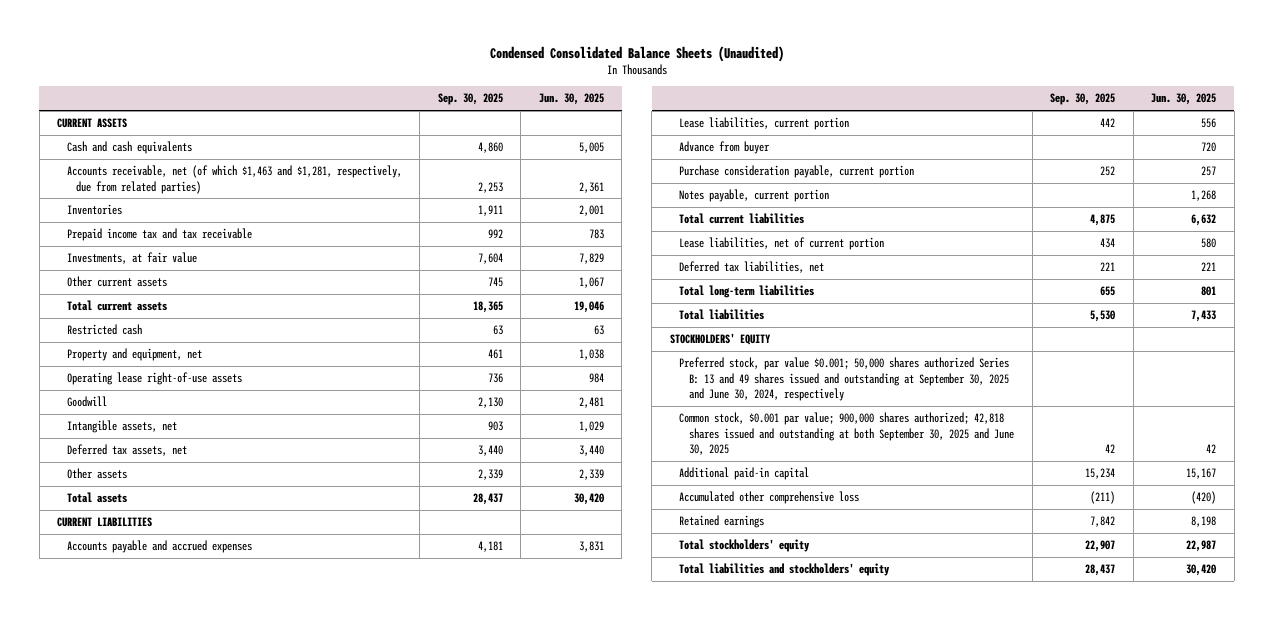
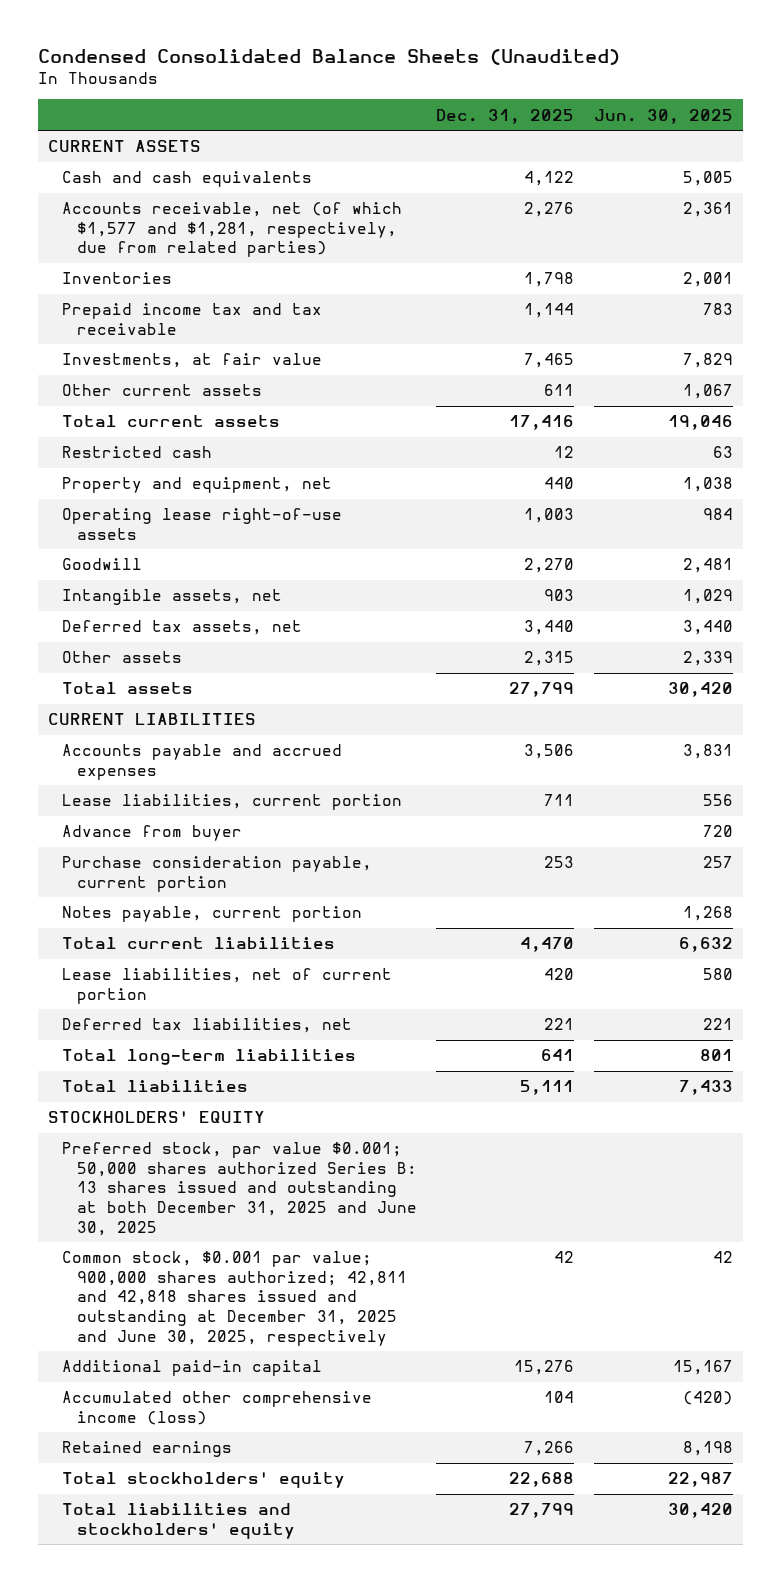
- | Sep. 30, 2025 | Jun. 30, 2025
+ | Dec. 31, 2025 | Jun. 30, 2025
- Accounts receivable, net (of which $1,463 and $1,281, respectively, due from related parties) | 2,253 | 2,361
+ Accounts receivable, net (of which $1,577 and $1,281, respectively, due from related parties) | 2,276 | 2,361
- Preferred stock, par value $0.001; 50,000 shares authorized Series B: 13 and 49 shares issued and outstanding at September 30, 2025 and June 30, 2024, respectively
- Common stock, $0.001 par value; 900,000 shares authorized; 42,818 shares issued and outstanding at both September 30, 2025 and June 30, 2025 | 42 | 42
+ Preferred stock, par value $0.001; 50,000 shares authorized Series B: 13 shares issued and outstanding at both December 31, 2025 and June 30, 2025
+ Common stock, $0.001 par value; 900,000 shares authorized; 42,811 and 42,818 shares issued and outstanding at December 31, 2025 and June 30, 2025, respectively | 42 | 42
- Accumulated other comprehensive loss | (211) | (420)
+ Accumulated other comprehensive income (loss) | 104 | (420)

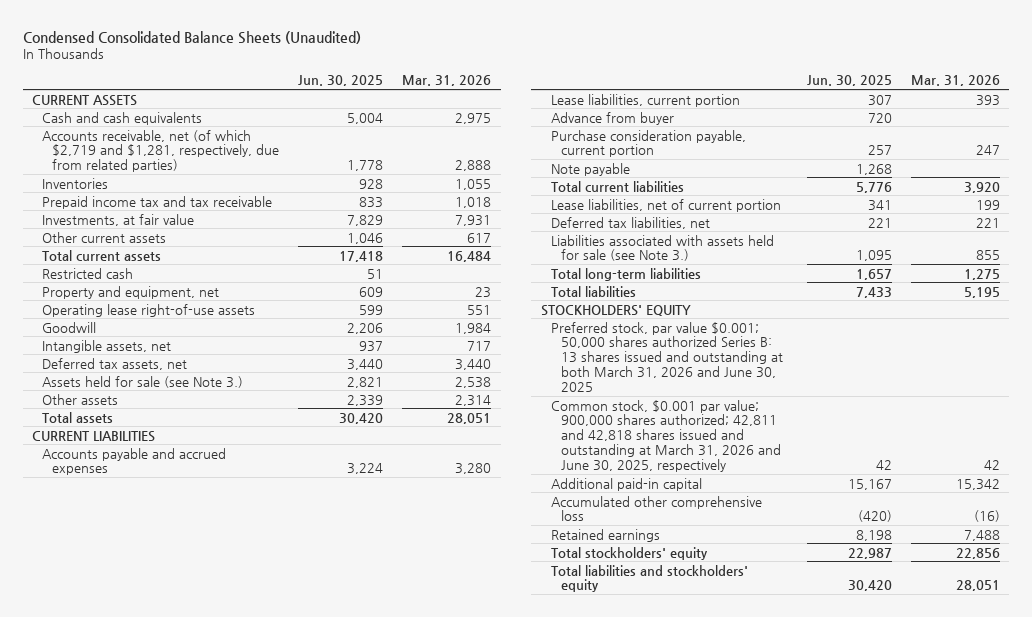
- | Dec. 31, 2025 | Jun. 30, 2025
+ | Jun. 30, 2025 | Mar. 31, 2026
- Cash and cash equivalents | 4,122 | 5,005
- Accounts receivable, net (of which $1,577 and $1,281, respectively, due from related parties) | 2,276 | 2,361
- Inventories | 1,798 | 2,001
- Prepaid income tax and tax receivable | 1,144 | 783
+ Cash and cash equivalents | 5,004 | 2,975
+ Accounts receivable, net (of which $2,719 and $1,281, respectively, due from related parties) | 1,778 | 2,888
+ Inventories | 928 | 1,055
+ Prepaid income tax and tax receivable | 833 | 1,018
- Other current assets | 611 | 1,067
- Total current assets | 17,416 | 19,046
- Restricted cash | 12 | 63
- Property and equipment, net | 440 | 1,038
- Operating lease right-of-use assets | 1,003 | 984
- Goodwill | 2,270 | 2,481
- Intangible assets, net | 903 | 1,029
+ Other current assets | 1,046 | 617
+ Total current assets | 17,418 | 16,484
+ Restricted cash | 51 |
+ Property and equipment, net | 609 | 23
+ Operating lease right-of-use assets | 599 | 551
+ Goodwill | 2,206 | 1,984
+ Intangible assets, net | 937 | 717
+ Assets held for sale (see Note 3.) | 2,821 | 2,538
- Accounts payable and accrued expenses | 3,506 | 3,831
- Lease liabilities, current portion | 711 | 556
+ Accounts payable and accrued expenses | 3,224 | 3,280
+ Lease liabilities, current portion | 307 | 393
- Notes payable, current portion | | 1,268
- Total current liabilities | 4,470 | 6,632
- Lease liabilities, net of current portion | 420 | 580
+ Note payable | 1,268 |
+ Total current liabilities | 5,776 | 3,920
+ Lease liabilities, net of current portion | 341 | 199
- Total long-term liabilities | 641 | 801
+ Liabilities associated with assets held for sale (see Note 3.) | 1,095 | 855
+ Total long-term liabilities | 1,657 | 1,275
- Preferred stock, par value $0.001; 50,000 shares authorized Series B: 13 shares issued and outstanding at both December 31, 2025 and June 30, 2025
- Common stock, $0.001 par value; 900,000 shares authorized; 42,811 and 42,818 shares issued and outstanding at December 31, 2025 and June 30, 2025, respectively | 42 | 42
+ Preferred stock, par value $0.001; 50,000 shares authorized Series B: 13 shares issued and outstanding at both March 31, 2026 and June 30, 2025
+ Common stock, $0.001 par value; 900,000 shares authorized; 42,811 and 42,818 shares issued and outstanding at March 31, 2026 and June 30, 2025, respectively | 42 | 42
- Accumulated other comprehensive income (loss) | 104 | (420)
+ Accumulated other comprehensive loss | (420) | (16)

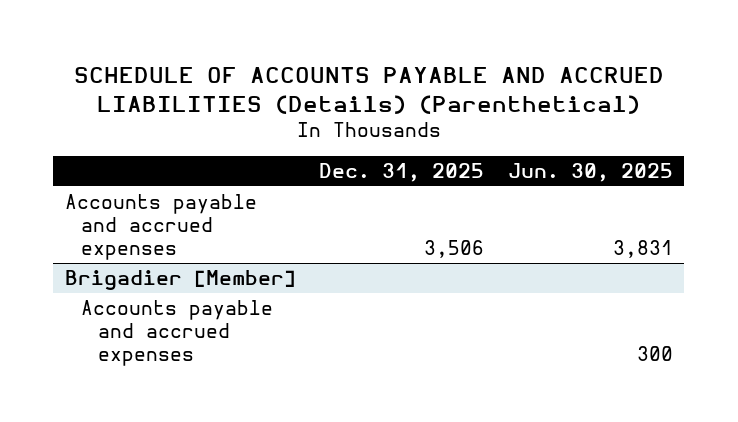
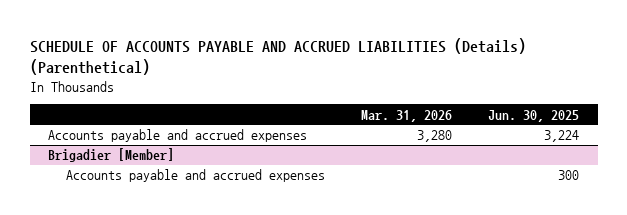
- | Dec. 31, 2025 | Jun. 30, 2025
+ | Mar. 31, 2026 | Jun. 30, 2025
- Accounts payable and accrued expenses | 3,506 | 3,831
+ Accounts payable and accrued expenses | 3,280 | 3,224

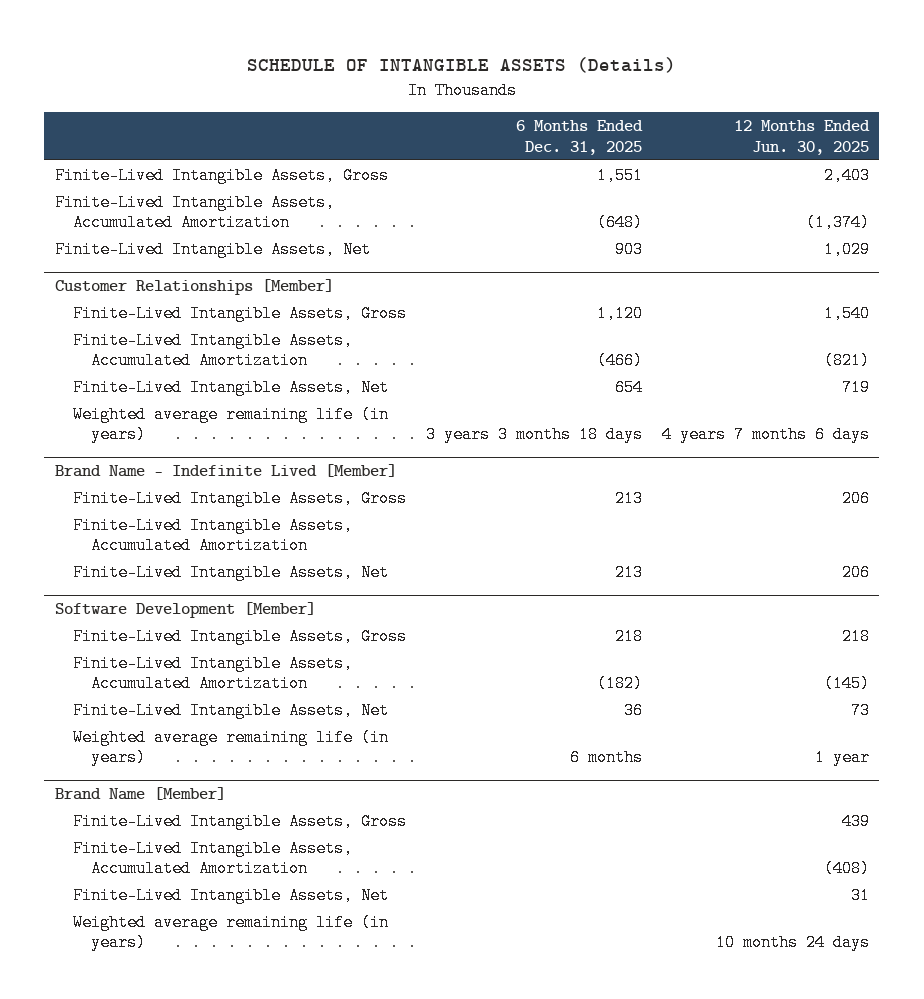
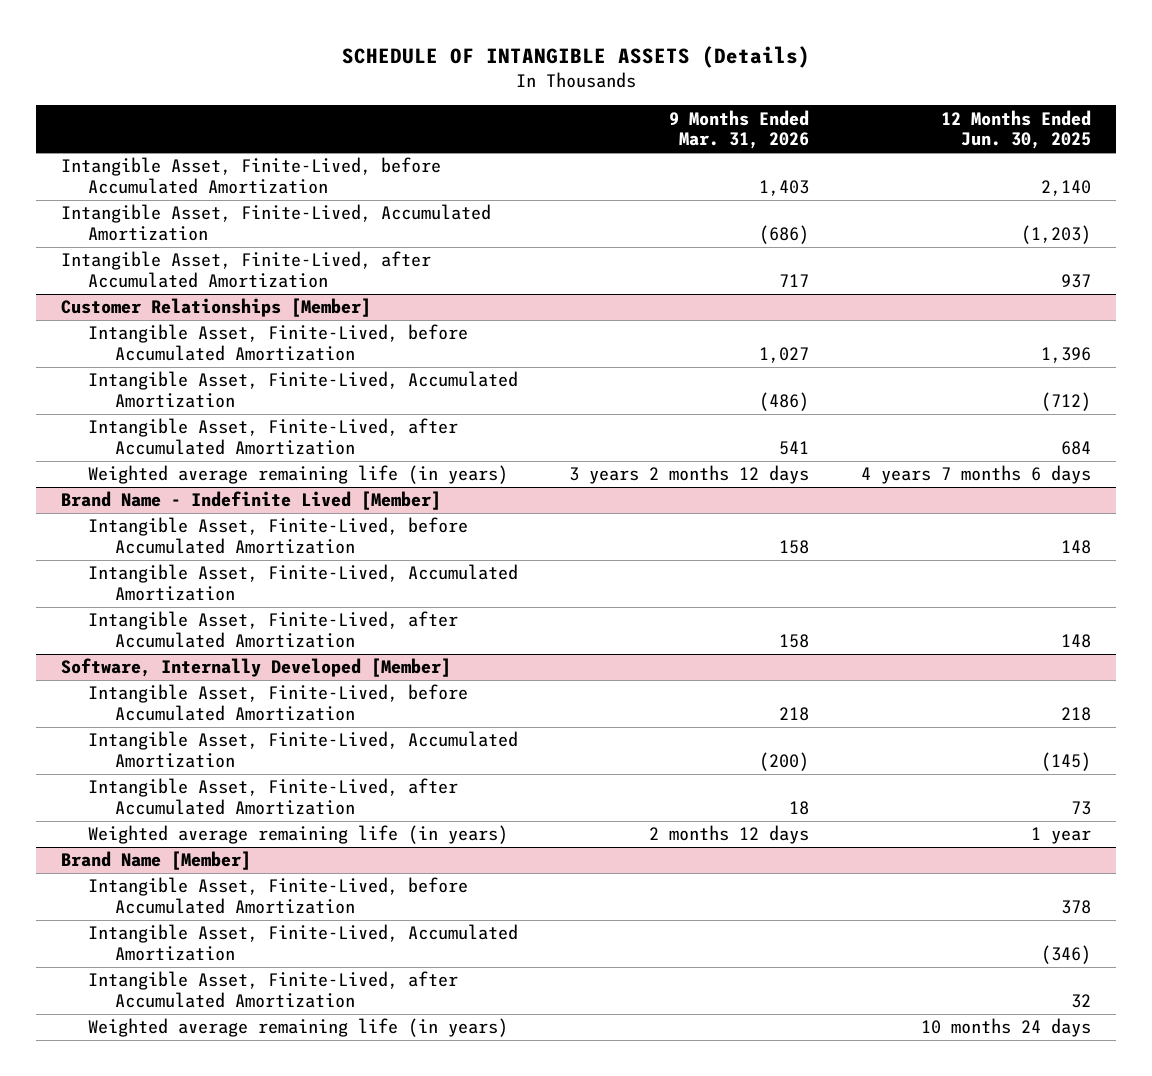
- | 6 Months Ended Dec. 31, 2025 | 12 Months Ended Jun. 30, 2025
+ | 9 Months Ended Mar. 31, 2026 | 12 Months Ended Jun. 30, 2025
- Finite-Lived Intangible Assets, Gross | 1,551 | 2,403
- Finite-Lived Intangible Assets, Accumulated Amortization | (648) | (1,374)
- Finite-Lived Intangible Assets, Net | 903 | 1,029
+ Intangible Asset, Finite-Lived, before Accumulated Amortization | 1,403 | 2,140
+ Intangible Asset, Finite-Lived, Accumulated Amortization | (686) | (1,203)
+ Intangible Asset, Finite-Lived, after Accumulated Amortization | 717 | 937
@ Customer Relationships [Member]
- Finite-Lived Intangible Assets, Gross | 1,120 | 1,540
- Finite-Lived Intangible Assets, Accumulated Amortization | (466) | (821)
- Finite-Lived Intangible Assets, Net | 654 | 719
+ Intangible Asset, Finite-Lived, before Accumulated Amortization | 1,027 | 1,396
+ Intangible Asset, Finite-Lived, Accumulated Amortization | (486) | (712)
+ Intangible Asset, Finite-Lived, after Accumulated Amortization | 541 | 684
@ Brand Name - Indefinite Lived [Member]
- Finite-Lived Intangible Assets, Gross | 213 | 206
- Finite-Lived Intangible Assets, Accumulated Amortization
- Finite-Lived Intangible Assets, Net | 213 | 206
- Software Development [Member]
- Finite-Lived Intangible Assets, Gross | 218 | 218
- Finite-Lived Intangible Assets, Accumulated Amortization | (182) | (145)
- Finite-Lived Intangible Assets, Net | 36 | 73
@ Brand Name - Indefinite Lived [Member]
+ Intangible Asset, Finite-Lived, before Accumulated Amortization | 158 | 148
+ Intangible Asset, Finite-Lived, Accumulated Amortization
+ Intangible Asset, Finite-Lived, after Accumulated Amortization | 158 | 148
+ Software, Internally Developed [Member]
+ Intangible Asset, Finite-Lived, before Accumulated Amortization | 218 | 218
+ Intangible Asset, Finite-Lived, Accumulated Amortization | (200) | (145)
+ Intangible Asset, Finite-Lived, after Accumulated Amortization | 18 | 73
@ Brand Name [Member]
- Finite-Lived Intangible Assets, Gross | | 439
- Finite-Lived Intangible Assets, Accumulated Amortization | | (408)
- Finite-Lived Intangible Assets, Net | | 31
+ Intangible Asset, Finite-Lived, before Accumulated Amortization | | 378
+ Intangible Asset, Finite-Lived, Accumulated Amortization | | (346)
+ Intangible Asset, Finite-Lived, after Accumulated Amortization | | 32

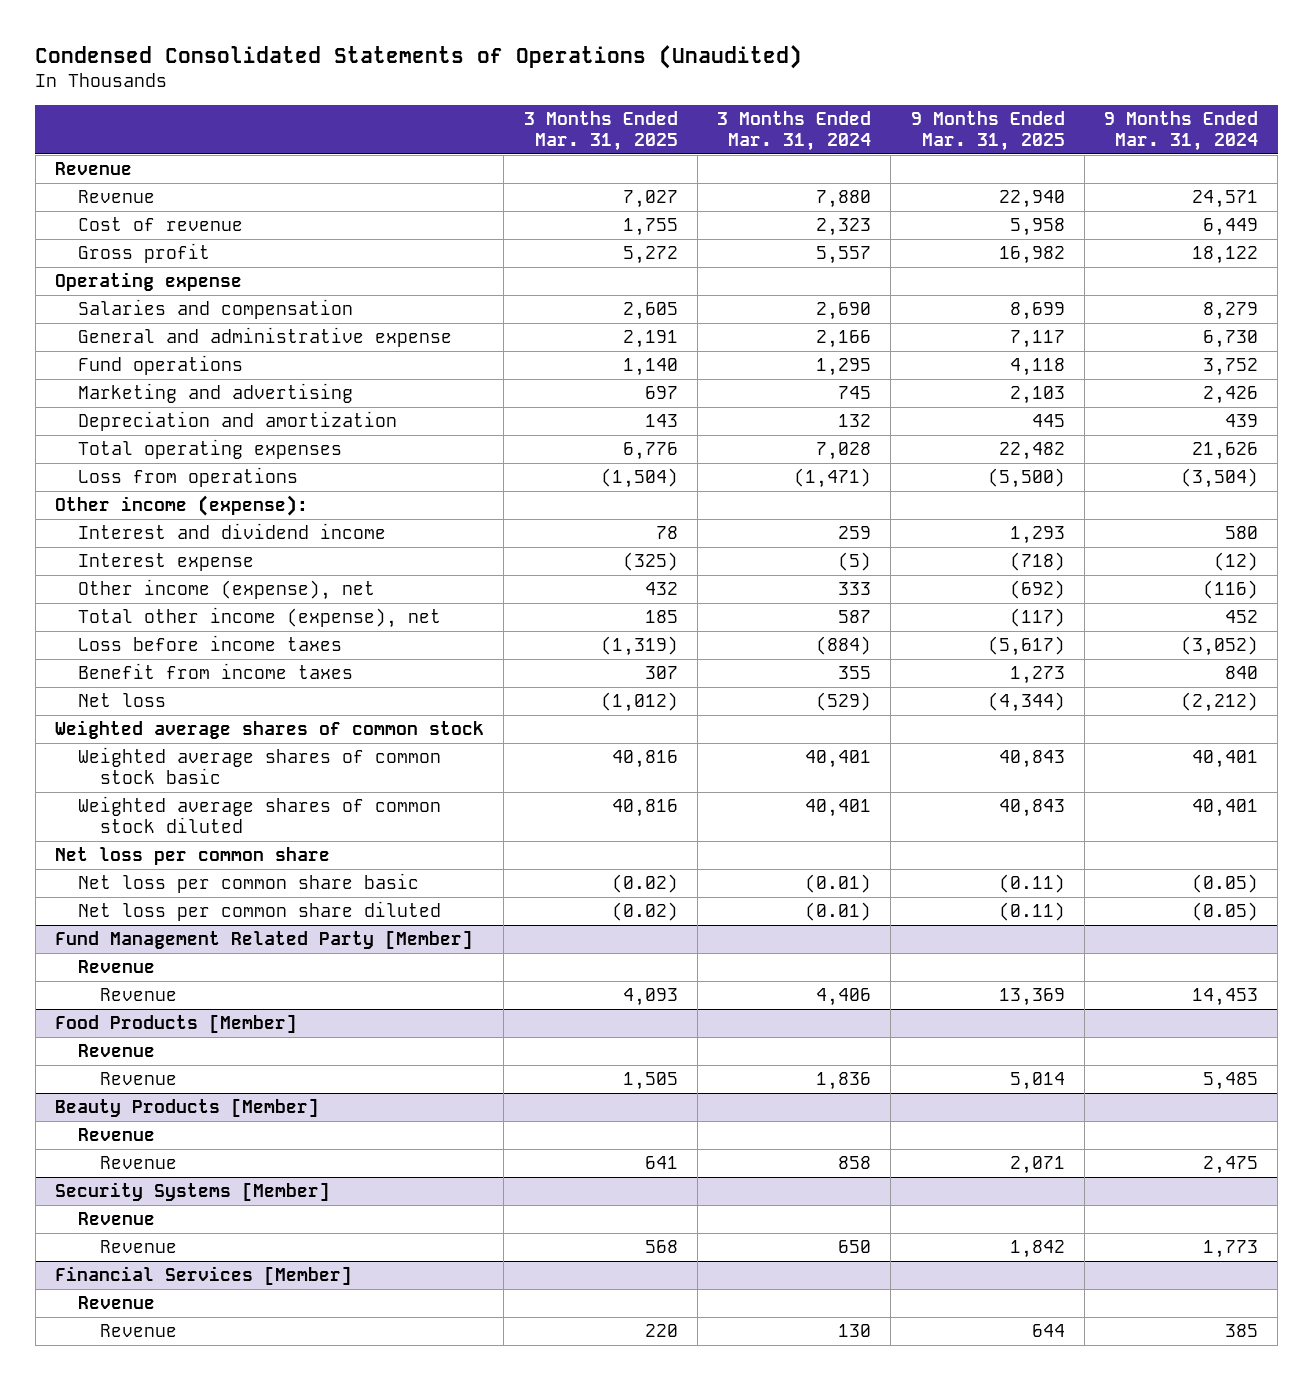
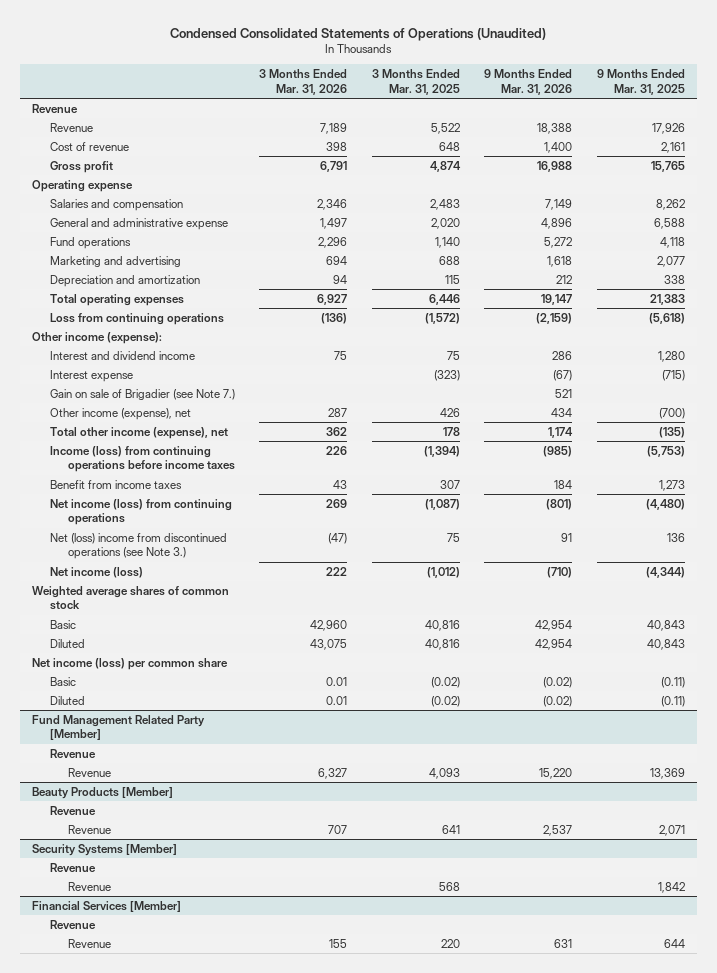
- | 3 Months Ended Mar. 31, 2025 | 3 Months Ended Mar. 31, 2024 | 9 Months Ended Mar. 31, 2025 | 9 Months Ended Mar. 31, 2024
+ | 3 Months Ended Mar. 31, 2026 | 3 Months Ended Mar. 31, 2025 | 9 Months Ended Mar. 31, 2026 | 9 Months Ended Mar. 31, 2025
- Revenue | 7,027 | 7,880 | 22,940 | 24,571
- Cost of revenue | 1,755 | 2,323 | 5,958 | 6,449
- Gross profit | 5,272 | 5,557 | 16,982 | 18,122
+ Revenue | 7,189 | 5,522 | 18,388 | 17,926
+ Cost of revenue | 398 | 648 | 1,400 | 2,161
+ Gross profit | 6,791 | 4,874 | 16,988 | 15,765
- Salaries and compensation | 2,605 | 2,690 | 8,699 | 8,279
- General and administrative expense | 2,191 | 2,166 | 7,117 | 6,730
+ Salaries and compensation | 2,346 | 2,483 | 7,149 | 8,262
+ General and administrative expense | 1,497 | 2,020 | 4,896 | 6,588
- Marketing and advertising | 697 | 745 | 2,103 | 2,426
- Depreciation and amortization | 143 | 132 | 445 | 439
- Total operating expenses | 6,776 | 7,028 | 22,482 | 21,626
- Loss from operations | (1,504) | (1,471) | (5,500) | (3,504)
+ Marketing and advertising | 694 | 688 | 1,618 | 2,077
+ Depreciation and amortization | 94 | 115 | 212 | 338
+ Total operating expenses | 6,927 | 6,446 | 19,147 | 21,383
+ Loss from continuing operations | (136) | (1,572) | (2,159) | (5,618)
- Interest and dividend income | 78 | 259 | 1,293 | 580
- Interest expense | (325) | (5) | (718) | (12)
- Other income (expense), net | 432 | 333 | (692) | (116)
- Total other income (expense), net | 185 | 587 | (117) | 452
- Loss before income taxes | (1,319) | (884) | (5,617) | (3,052)
+ Interest and dividend income | 75 | 75 | 286 | 1,280
+ Interest expense | | (323) | (67) | (715)
+ Gain on sale of Brigadier (see Note 7.) | | | 521 |
+ Other income (expense), net | 287 | 426 | 434 | (700)
+ Total other income (expense), net | 362 | 178 | 1,174 | (135)
+ Income (loss) from continuing operations before income taxes | 226 | (1,394) | (985) | (5,753)
- Net loss | (1,012) | (529) | (4,344) | (2,212)
+ Net income (loss) from continuing operations | 269 | (1,087) | (801) | (4,480)
+ Net (loss) income from discontinued operations (see Note 3.) | (47) | 75 | 91 | 136
+ Net income (loss) | 222 | (1,012) | (710) | (4,344)
- Weighted average shares of common stock basic | 40,816 | 40,401 | 40,843 | 40,401
- Weighted average shares of common stock diluted | 40,816 | 40,401 | 40,843 | 40,401
- Net loss per common share
- Net loss per common share basic | (0.02) | (0.01) | (0.11) | (0.05)
- Net loss per common share diluted | (0.02) | (0.01) | (0.11) | (0.05)
+ Basic | 42,960 | 40,816 | 42,954 | 40,843
+ Diluted | 43,075 | 40,816 | 42,954 | 40,843
+ Net income (loss) per common share
+ Basic | 0.01 | (0.02) | (0.02) | (0.11)
+ Diluted | 0.01 | (0.02) | (0.02) | (0.11)
- Food Products [Member]
- Revenue
- Revenue | 1,505 | 1,836 | 5,014 | 5,485

